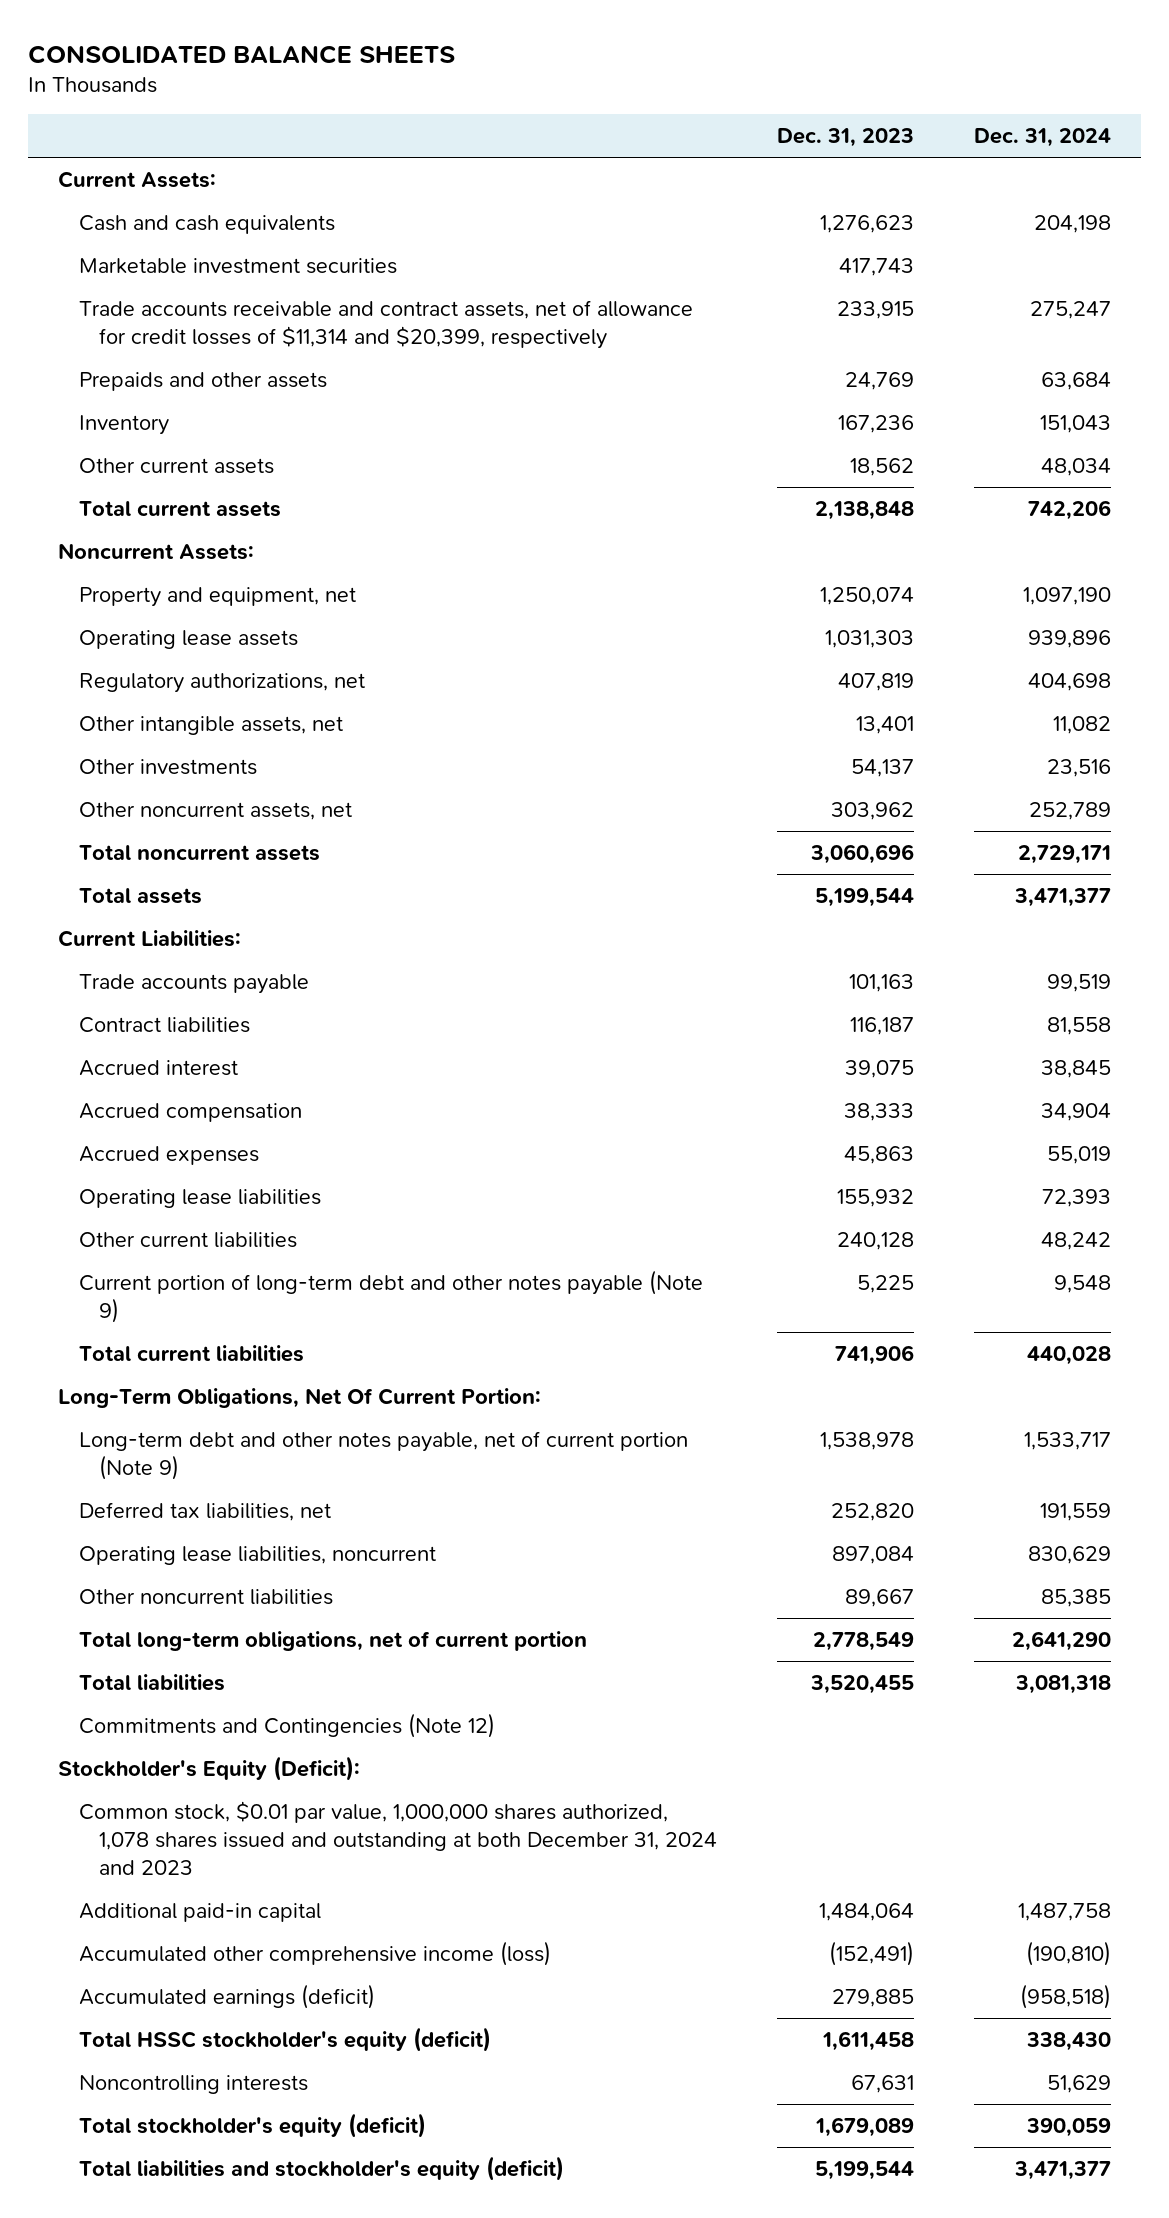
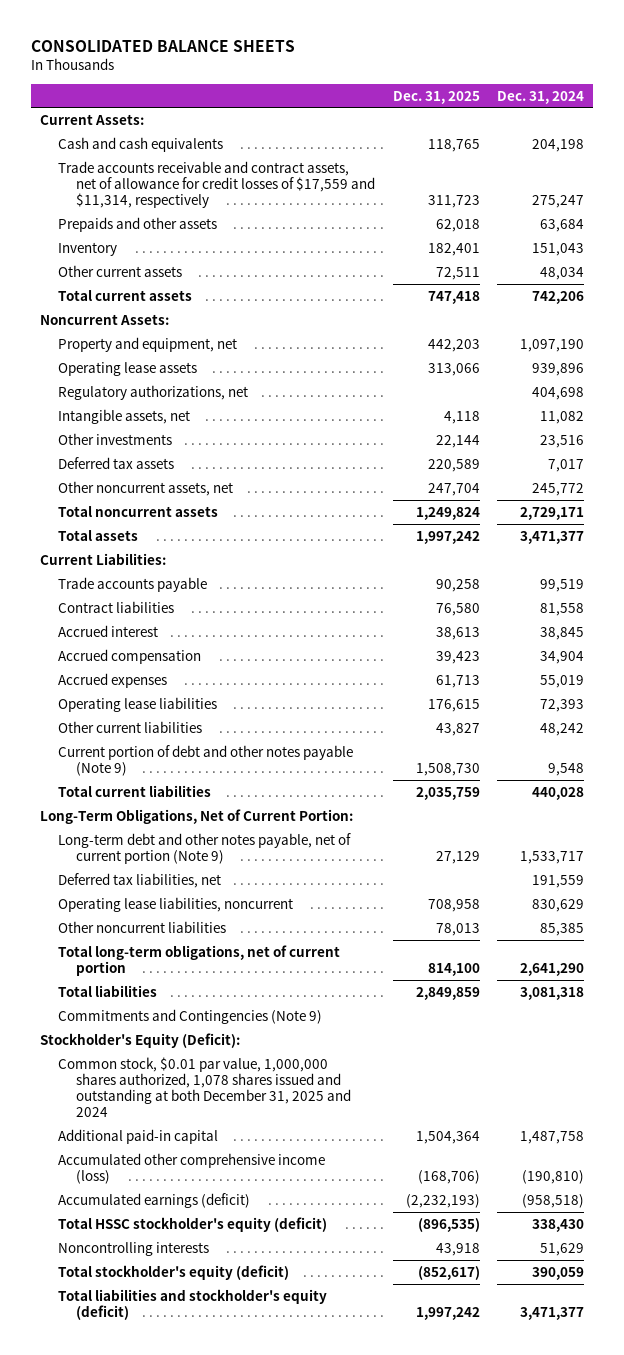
- | Dec. 31, 2023 | Dec. 31, 2024
+ | Dec. 31, 2025 | Dec. 31, 2024
- Marketable investment securities | 417,743 |
- Trade accounts receivable and contract assets, net of allowance for credit losses of $11,314 and $20,399, respectively | 233,915 | 275,247
+ Trade accounts receivable and contract assets, net of allowance for credit losses of $17,559 and $11,314, respectively | 311,723 | 275,247
- Other intangible assets, net | 13,401 | 11,082
+ Intangible assets, net | 4,118 | 11,082
- Other noncurrent assets, net | 303,962 | 252,789
+ Deferred tax assets | 220,589 | 7,017
+ Other noncurrent assets, net | 247,704 | 245,772
- Current portion of long-term debt and other notes payable (Note 9) | 5,225 | 9,548
+ Current portion of debt and other notes payable (Note 9) | 1,508,730 | 9,548
- Long-Term Obligations, Net Of Current Portion:
+ Long-Term Obligations, Net of Current Portion:
- Commitments and Contingencies (Note 12)
+ Commitments and Contingencies (Note 9)
- Common stock, $0.01 par value, 1,000,000 shares authorized, 1,078 shares issued and outstanding at both December 31, 2024 and 2023
+ Common stock, $0.01 par value, 1,000,000 shares authorized, 1,078 shares issued and outstanding at both December 31, 2025 and 2024

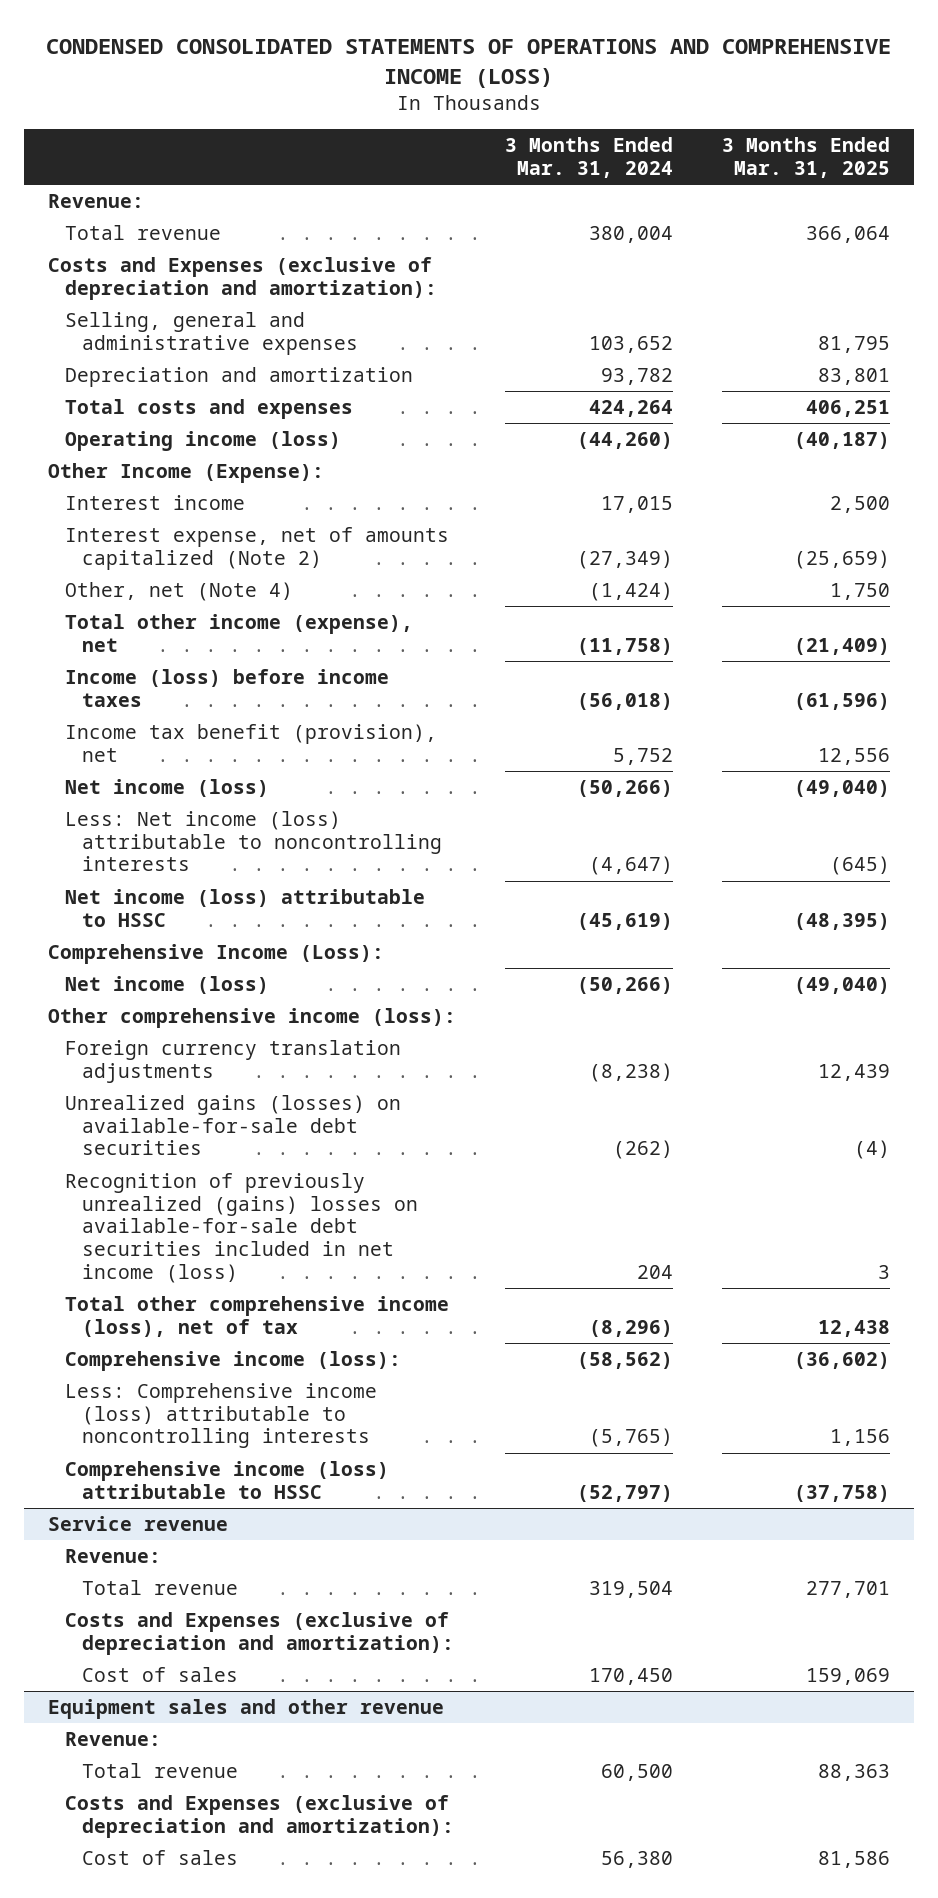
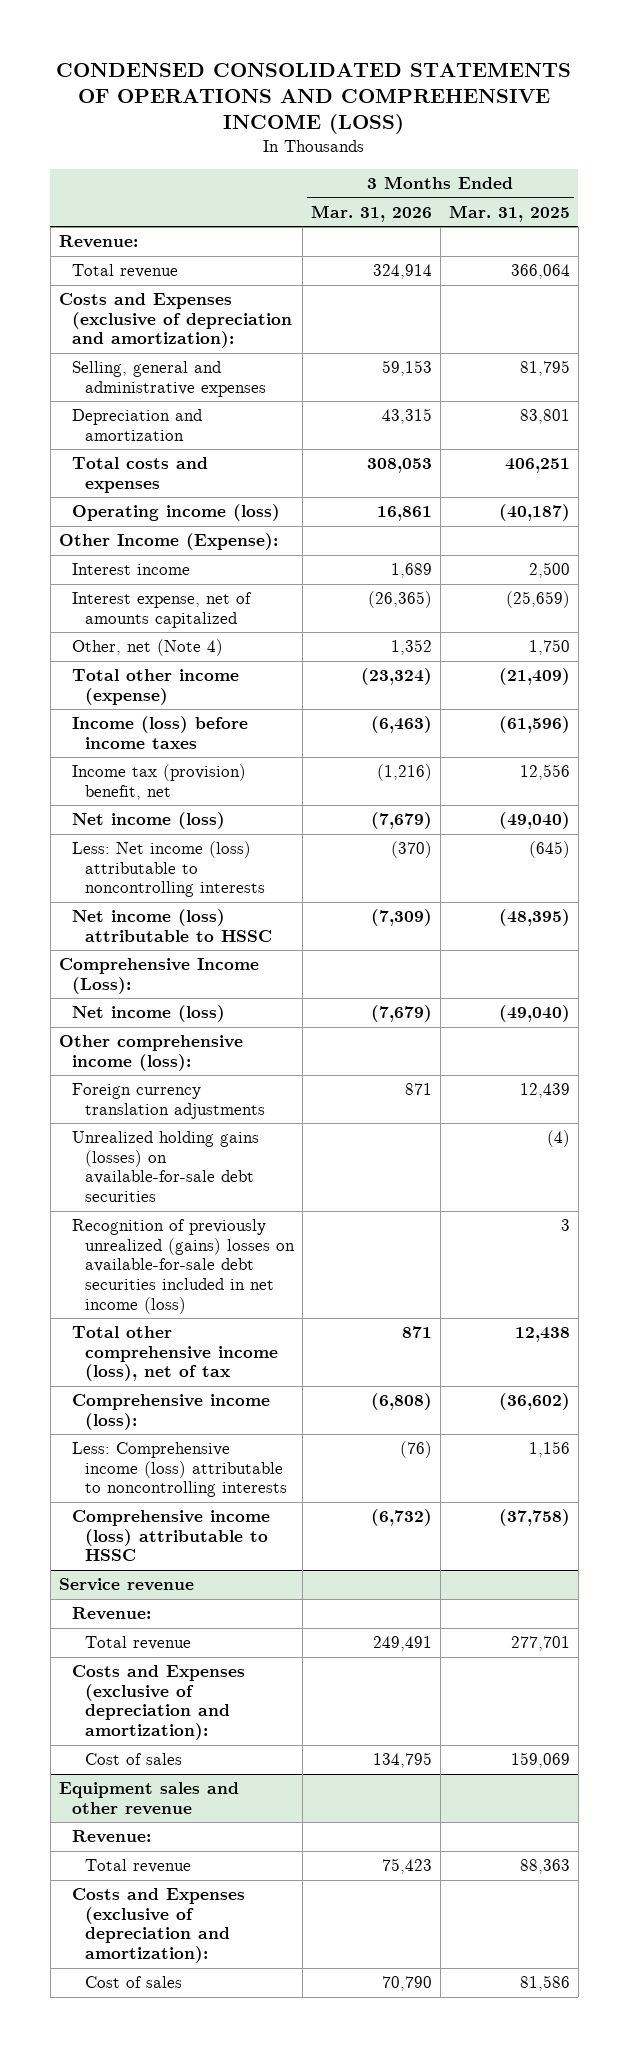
- | 3 Months Ended Mar. 31, 2024 | 3 Months Ended Mar. 31, 2025
+ | 3 Months Ended Mar. 31, 2026 | 3 Months Ended Mar. 31, 2025
- Interest expense, net of amounts capitalized (Note 2) | (27,349) | (25,659)
+ Interest expense, net of amounts capitalized | (26,365) | (25,659)
- Total other income (expense), net | (11,758) | (21,409)
+ Total other income (expense) | (23,324) | (21,409)
- Income tax benefit (provision), net | 5,752 | 12,556
+ Income tax (provision) benefit, net | (1,216) | 12,556
- Unrealized gains (losses) on available-for-sale debt securities | (262) | (4)
+ Unrealized holding gains (losses) on available-for-sale debt securities | | (4)

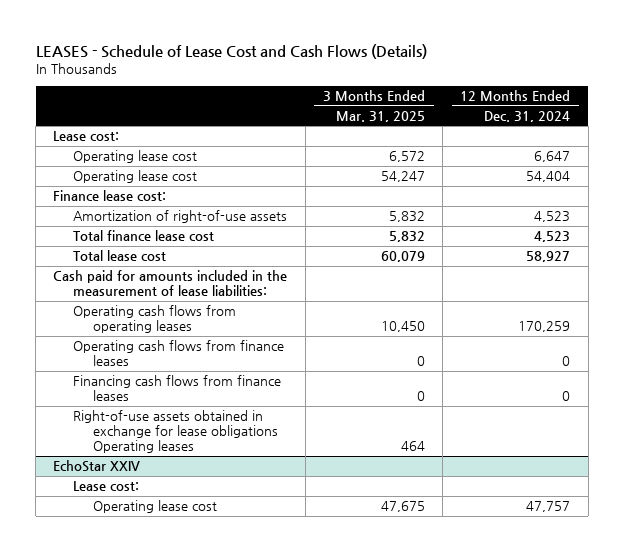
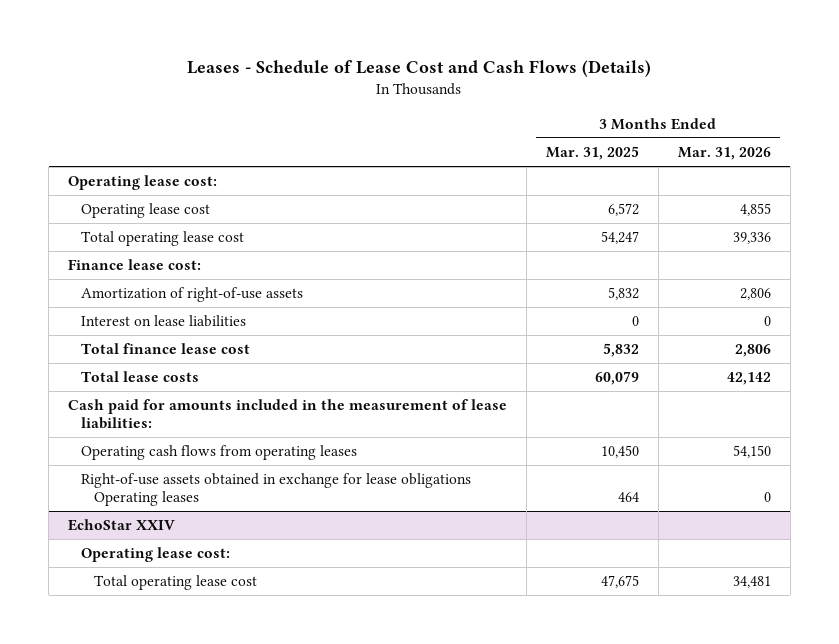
- LEASES - Schedule of Lease Cost and Cash Flows (Details)
+ Leases - Schedule of Lease Cost and Cash Flows (Details)
- | 3 Months Ended Mar. 31, 2025 | 12 Months Ended Dec. 31, 2024
+ | 3 Months Ended Mar. 31, 2025 | 3 Months Ended Mar. 31, 2026
- Lease cost:
+ Operating lease cost:
- Operating lease cost | 54,247 | 54,404
+ Total operating lease cost | 54,247 | 39,336
+ Interest on lease liabilities | 0 | 0
- Total lease cost | 60,079 | 58,927
+ Total lease costs | 60,079 | 42,142
- Operating cash flows from finance leases | 0 | 0
- Financing cash flows from finance leases | 0 | 0
@ EchoStar XXIV
- Lease cost:
- Operating lease cost | 47,675 | 47,757
+ Operating lease cost:
+ Total operating lease cost | 47,675 | 34,481

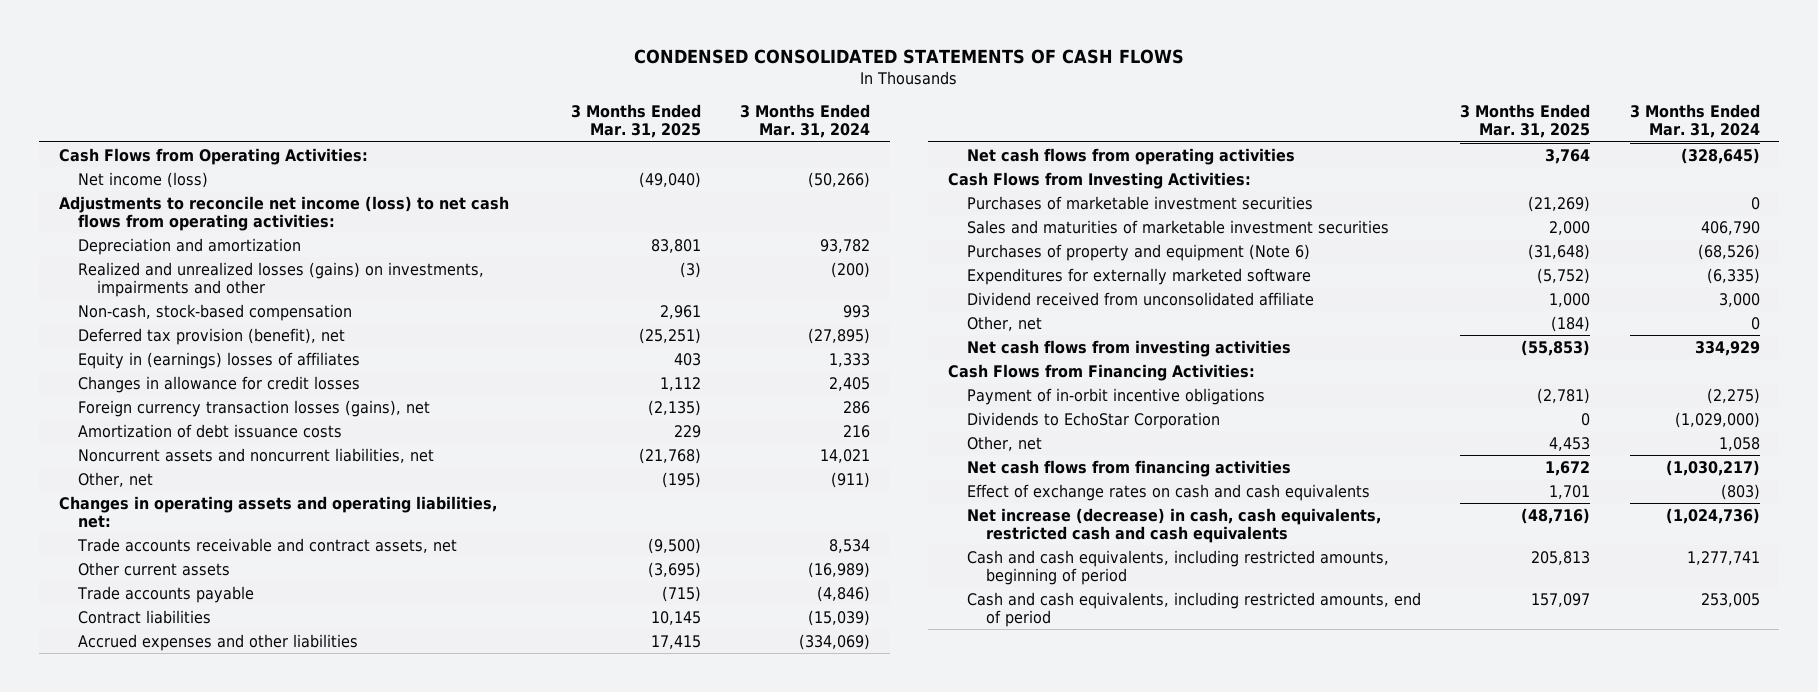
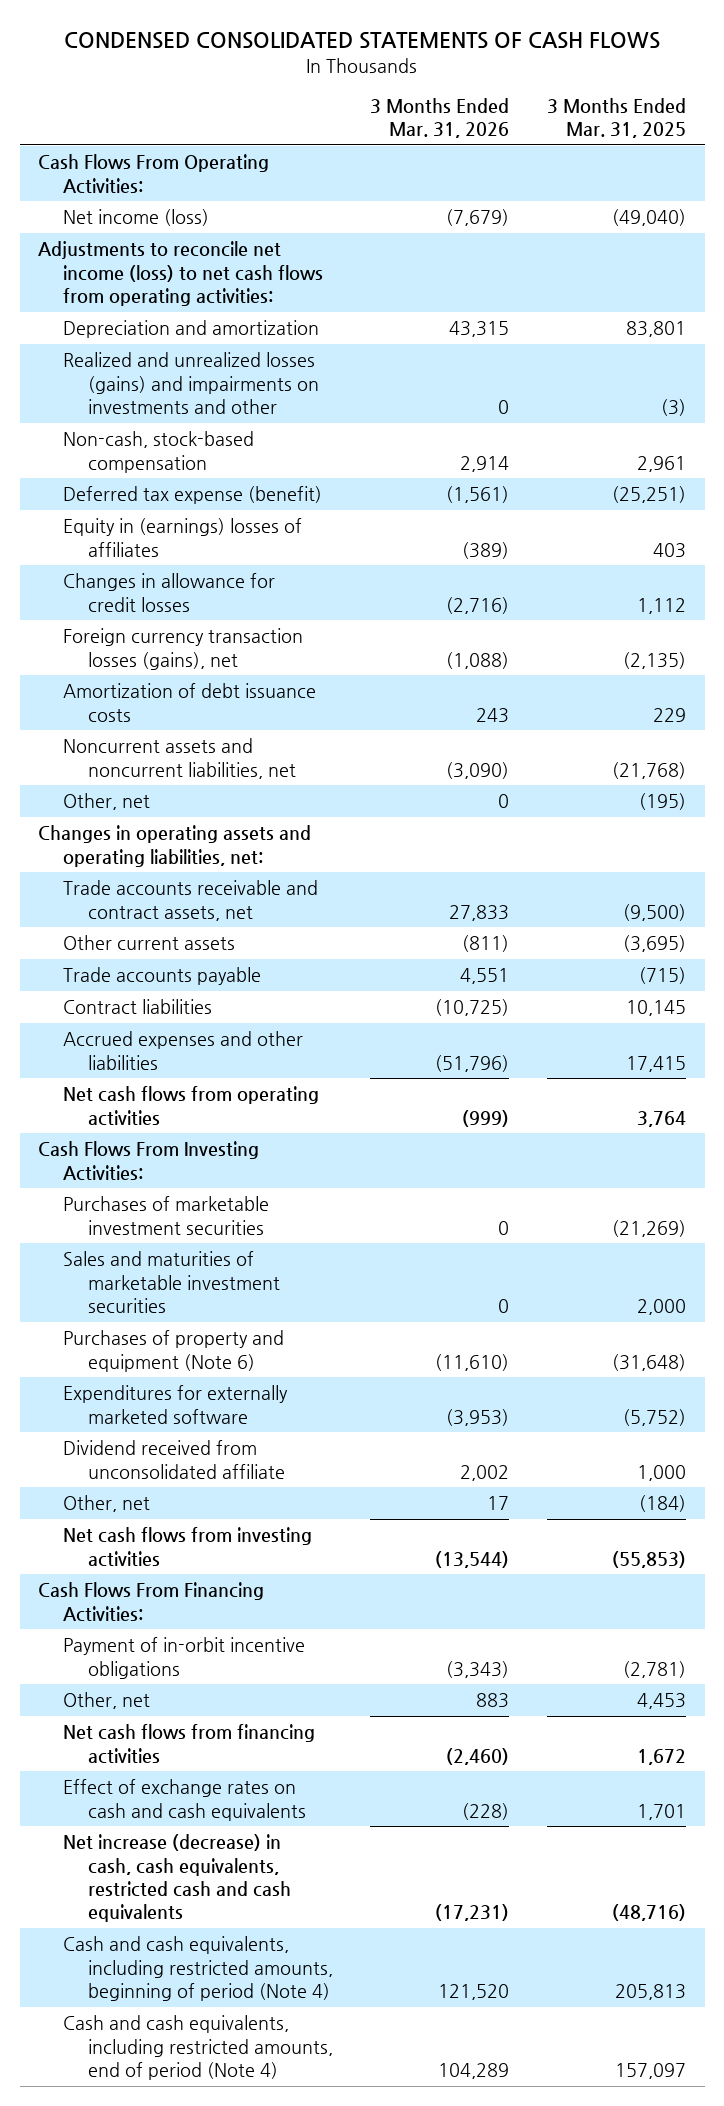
- | 3 Months Ended Mar. 31, 2025 | 3 Months Ended Mar. 31, 2024
+ | 3 Months Ended Mar. 31, 2026 | 3 Months Ended Mar. 31, 2025
- Cash Flows from Operating Activities:
+ Cash Flows From Operating Activities:
- Realized and unrealized losses (gains) on investments, impairments and other | (3) | (200)
+ Realized and unrealized losses (gains) and impairments on investments and other | 0 | (3)
- Deferred tax provision (benefit), net | (25,251) | (27,895)
+ Deferred tax expense (benefit) | (1,561) | (25,251)
- Cash Flows from Investing Activities:
+ Cash Flows From Investing Activities:
- Cash Flows from Financing Activities:
+ Cash Flows From Financing Activities:
- Dividends to EchoStar Corporation | 0 | (1,029,000)
- Cash and cash equivalents, including restricted amounts, beginning of period | 205,813 | 1,277,741
- Cash and cash equivalents, including restricted amounts, end of period | 157,097 | 253,005
+ Cash and cash equivalents, including restricted amounts, beginning of period (Note 4) | 121,520 | 205,813
+ Cash and cash equivalents, including restricted amounts, end of period (Note 4) | 104,289 | 157,097

